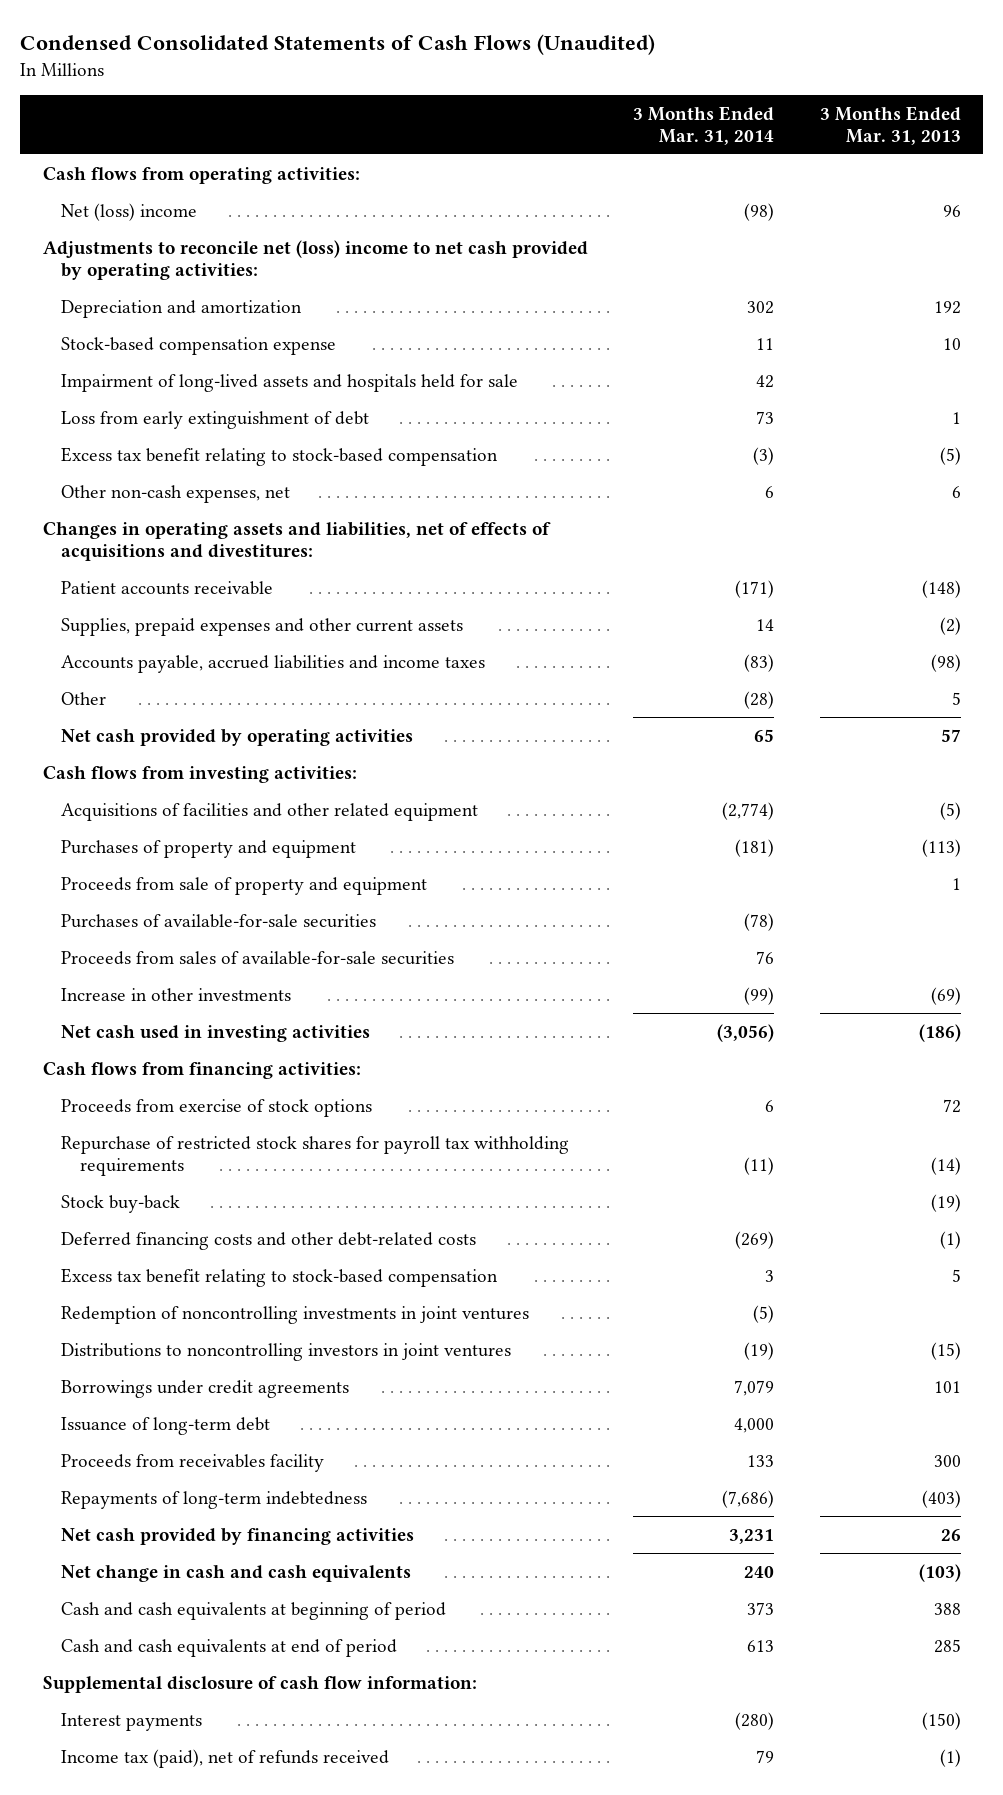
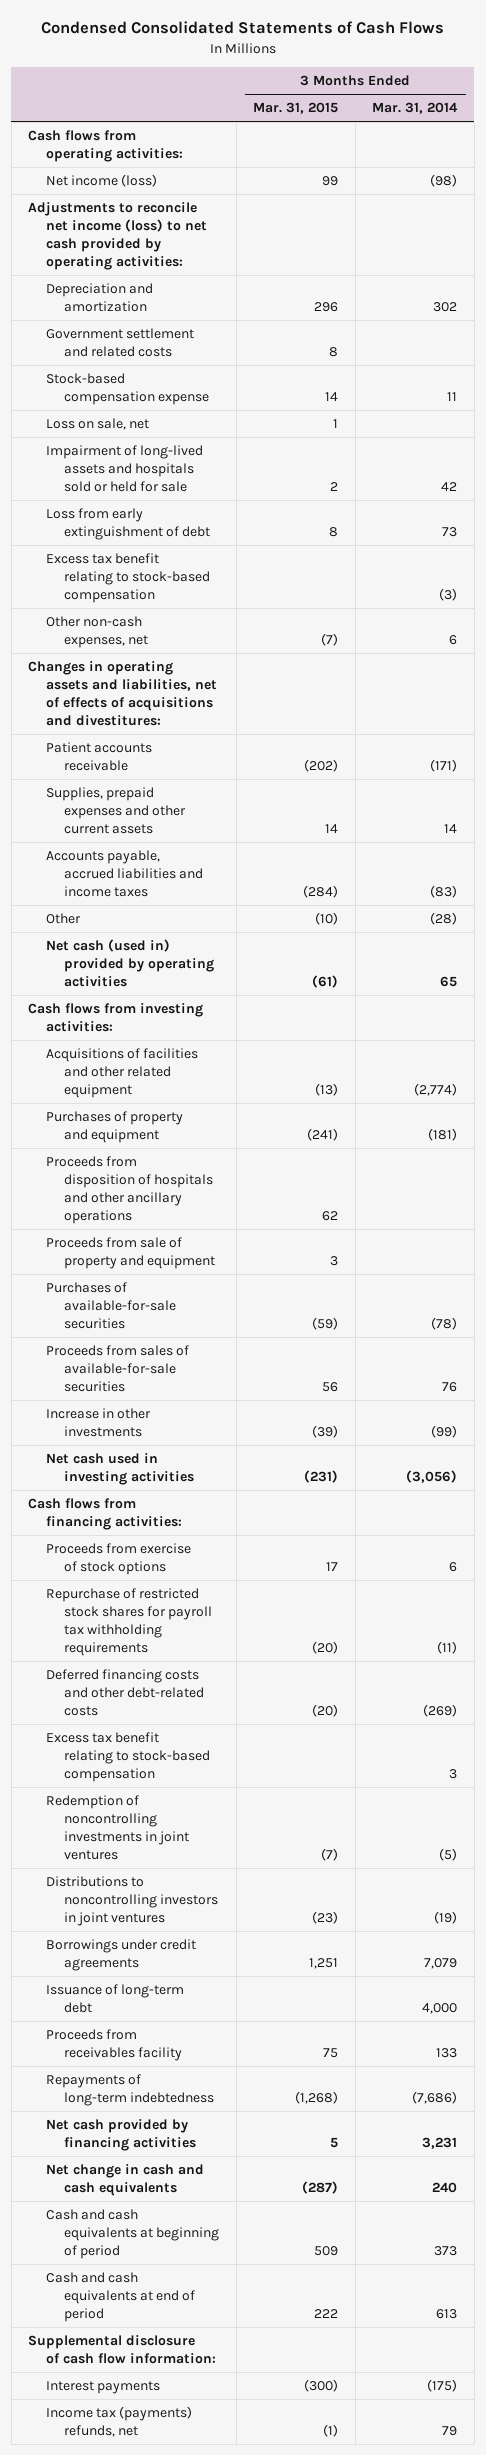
- Condensed Consolidated Statements of Cash Flows (Unaudited)
+ Condensed Consolidated Statements of Cash Flows
- | 3 Months Ended Mar. 31, 2014 | 3 Months Ended Mar. 31, 2013
+ | 3 Months Ended Mar. 31, 2015 | 3 Months Ended Mar. 31, 2014
- Net (loss) income | (98) | 96
- Adjustments to reconcile net (loss) income to net cash provided by operating activities:
+ Net income (loss) | 99 | (98)
+ Adjustments to reconcile net income (loss) to net cash provided by operating activities:
+ Government settlement and related costs | 8 |
- Impairment of long-lived assets and hospitals held for sale | 42 |
+ Loss on sale, net | 1 |
+ Impairment of long-lived assets and hospitals sold or held for sale | 2 | 42
- Net cash provided by operating activities | 65 | 57
+ Net cash (used in) provided by operating activities | (61) | 65
+ Proceeds from disposition of hospitals and other ancillary operations | 62 |
- Stock buy-back | | (19)
- Interest payments | (280) | (150)
- Income tax (paid), net of refunds received | 79 | (1)
+ Interest payments | (300) | (175)
+ Income tax (payments) refunds, net | (1) | 79

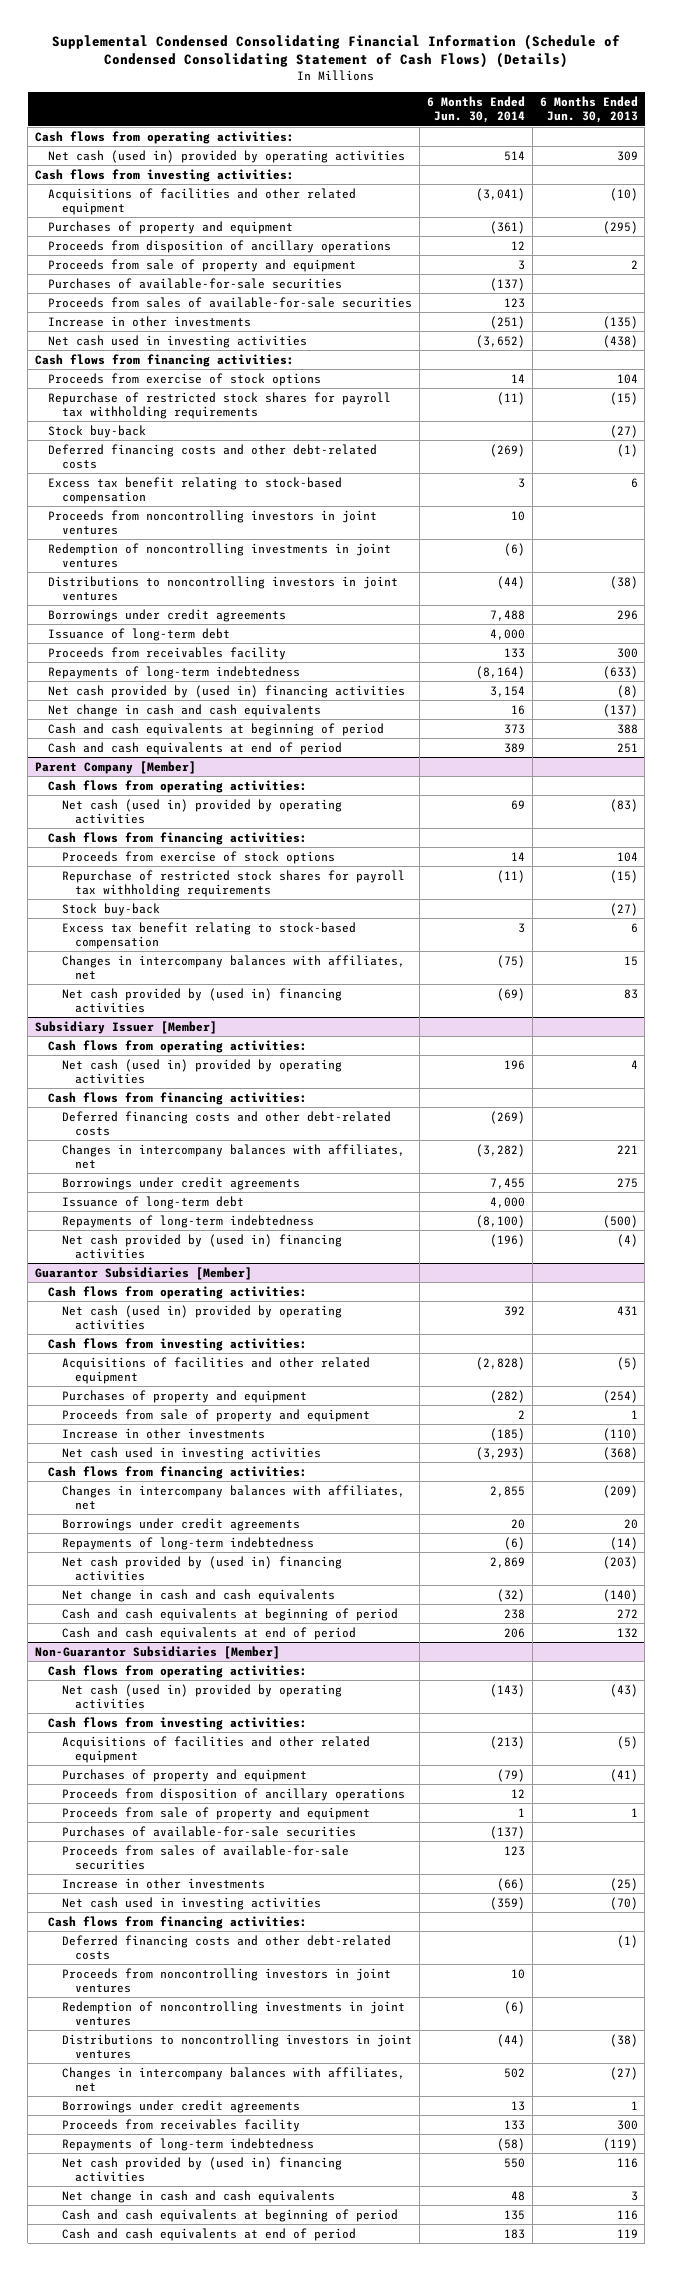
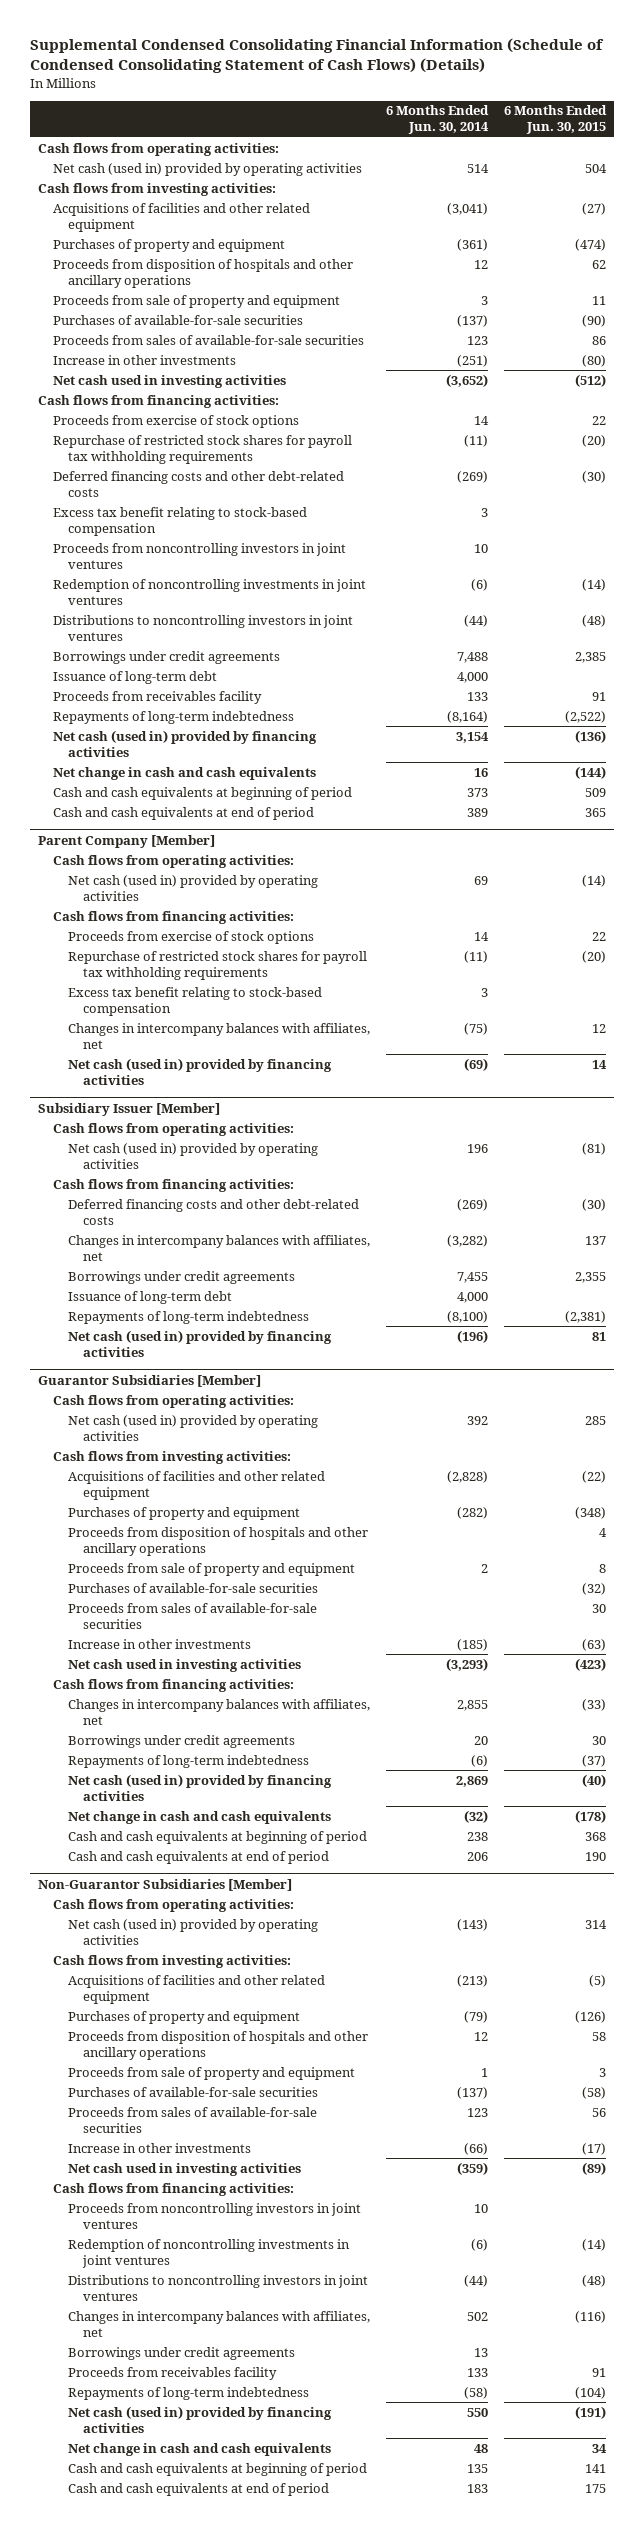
- | 6 Months Ended Jun. 30, 2014 | 6 Months Ended Jun. 30, 2013
+ | 6 Months Ended Jun. 30, 2014 | 6 Months Ended Jun. 30, 2015
- Proceeds from disposition of ancillary operations | 12 |
+ Proceeds from disposition of hospitals and other ancillary operations | 12 | 62
- Stock buy-back | | (27)
- Net cash provided by (used in) financing activities | 3,154 | (8)
+ Net cash (used in) provided by financing activities | 3,154 | (136)
@ Parent Company [Member]
- Stock buy-back | | (27)
- Net cash provided by (used in) financing activities | (69) | 83
+ Net cash (used in) provided by financing activities | (69) | 14
@ Subsidiary Issuer [Member]
- Net cash provided by (used in) financing activities | (196) | (4)
+ Net cash (used in) provided by financing activities | (196) | 81
@ Guarantor Subsidiaries [Member]
+ Proceeds from disposition of hospitals and other ancillary operations | | 4
+ Purchases of available-for-sale securities | | (32)
+ Proceeds from sales of available-for-sale securities | | 30
- Net cash provided by (used in) financing activities | 2,869 | (203)
+ Net cash (used in) provided by financing activities | 2,869 | (40)
@ Non-Guarantor Subsidiaries [Member]
- Proceeds from disposition of ancillary operations | 12 |
+ Proceeds from disposition of hospitals and other ancillary operations | 12 | 58
- Deferred financing costs and other debt-related costs | | (1)
- Net cash provided by (used in) financing activities | 550 | 116
+ Net cash (used in) provided by financing activities | 550 | (191)

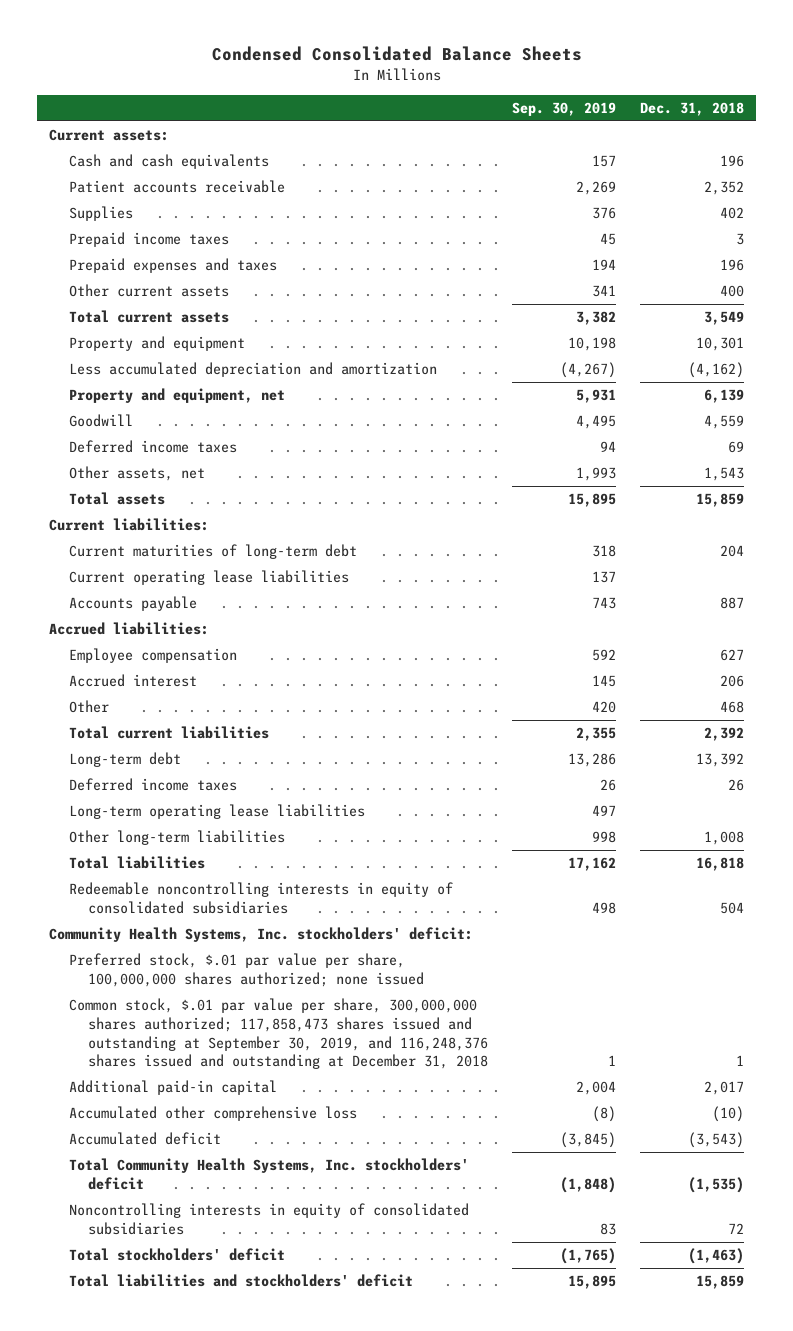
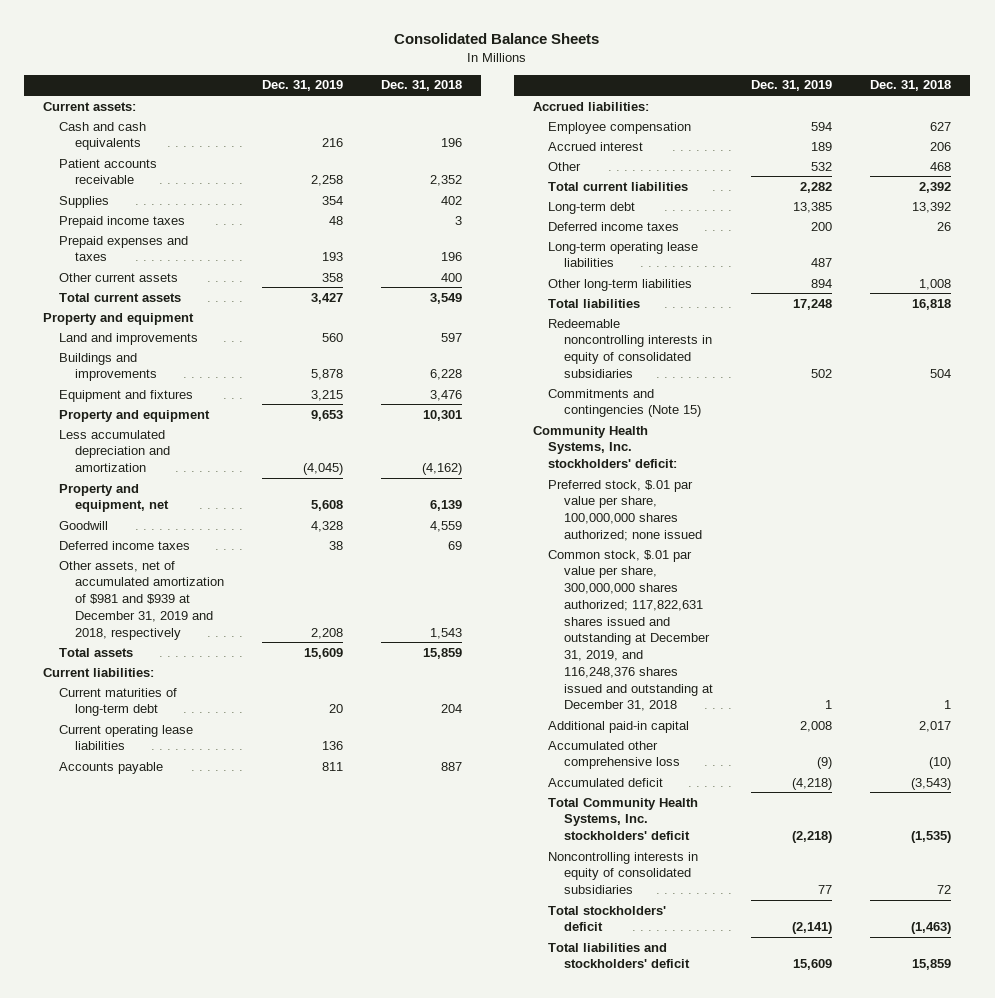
- Condensed Consolidated Balance Sheets
+ Consolidated Balance Sheets
- | Sep. 30, 2019 | Dec. 31, 2018
+ | Dec. 31, 2019 | Dec. 31, 2018
+ Property and equipment
+ Land and improvements | 560 | 597
+ Buildings and improvements | 5,878 | 6,228
+ Equipment and fixtures | 3,215 | 3,476
- Other assets, net | 1,993 | 1,543
+ Other assets, net of accumulated amortization of $981 and $939 at December 31, 2019 and 2018, respectively | 2,208 | 1,543
+ Commitments and contingencies (Note 15)
- Common stock, $.01 par value per share, 300,000,000 shares authorized; 117,858,473 shares issued and outstanding at September 30, 2019, and 116,248,376 shares issued and outstanding at December 31, 2018 | 1 | 1
+ Common stock, $.01 par value per share, 300,000,000 shares authorized; 117,822,631 shares issued and outstanding at December 31, 2019, and 116,248,376 shares issued and outstanding at December 31, 2018 | 1 | 1

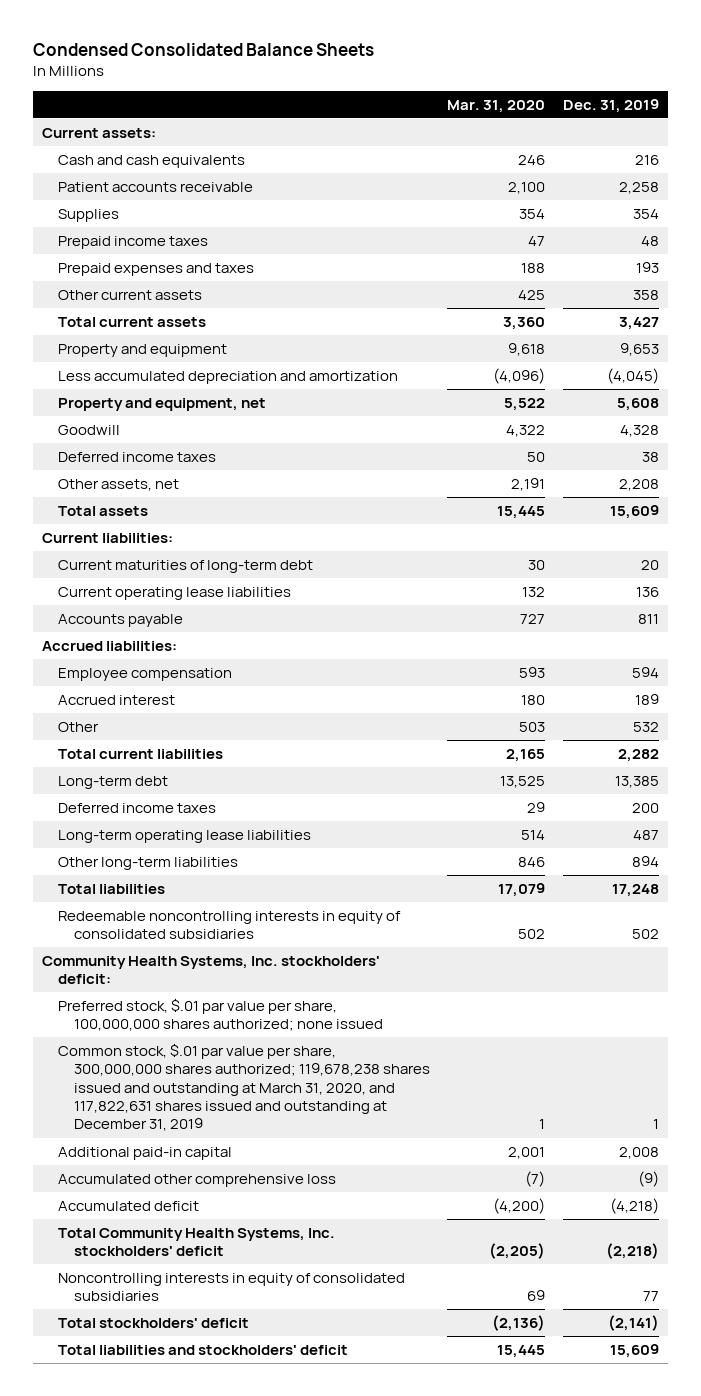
- Consolidated Balance Sheets
+ Condensed Consolidated Balance Sheets
- | Dec. 31, 2019 | Dec. 31, 2018
+ | Mar. 31, 2020 | Dec. 31, 2019
- Property and equipment
- Land and improvements | 560 | 597
- Buildings and improvements | 5,878 | 6,228
- Equipment and fixtures | 3,215 | 3,476
- Other assets, net of accumulated amortization of $981 and $939 at December 31, 2019 and 2018, respectively | 2,208 | 1,543
+ Other assets, net | 2,191 | 2,208
- Commitments and contingencies (Note 15)
- Common stock, $.01 par value per share, 300,000,000 shares authorized; 117,822,631 shares issued and outstanding at December 31, 2019, and 116,248,376 shares issued and outstanding at December 31, 2018 | 1 | 1
+ Common stock, $.01 par value per share, 300,000,000 shares authorized; 119,678,238 shares issued and outstanding at March 31, 2020, and 117,822,631 shares issued and outstanding at December 31, 2019 | 1 | 1

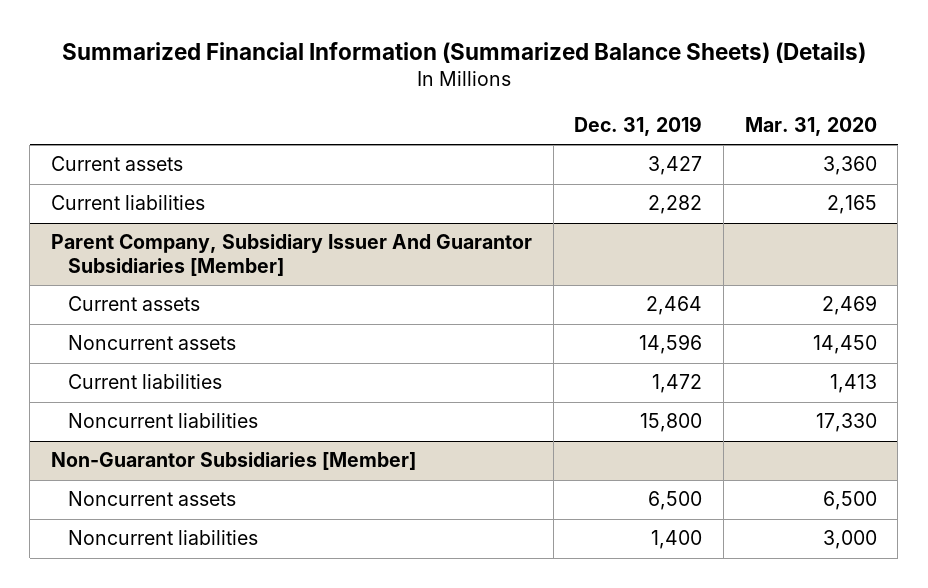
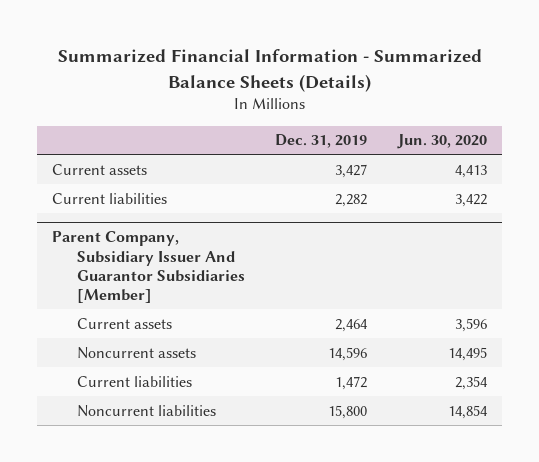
- Summarized Financial Information (Summarized Balance Sheets) (Details)
+ Summarized Financial Information - Summarized Balance Sheets (Details)
- | Dec. 31, 2019 | Mar. 31, 2020
+ | Dec. 31, 2019 | Jun. 30, 2020
- Non-Guarantor Subsidiaries [Member]
- Noncurrent assets | 6,500 | 6,500
- Noncurrent liabilities | 1,400 | 3,000

